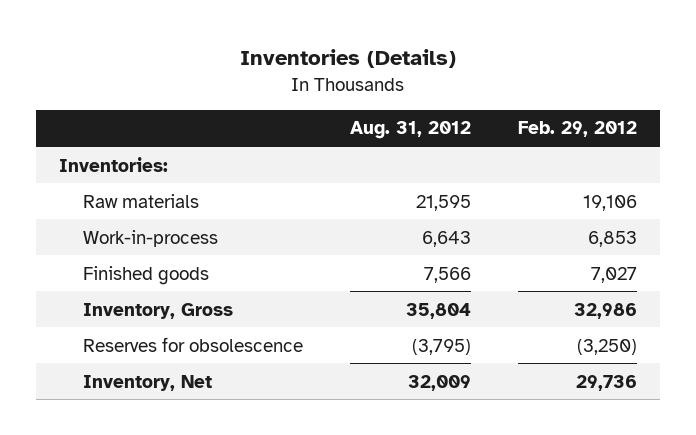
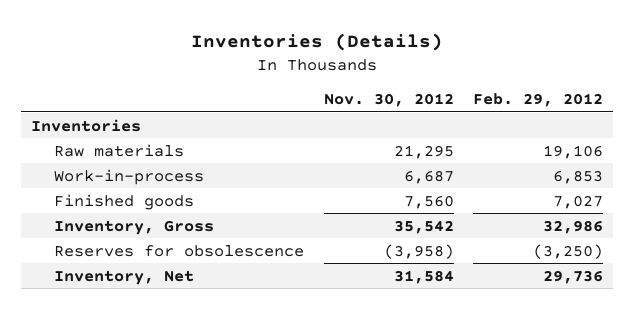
- | Aug. 31, 2012 | Feb. 29, 2012
+ | Nov. 30, 2012 | Feb. 29, 2012
- Inventories:
+ Inventories

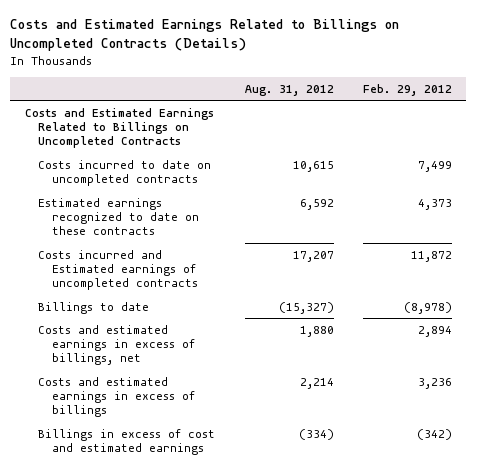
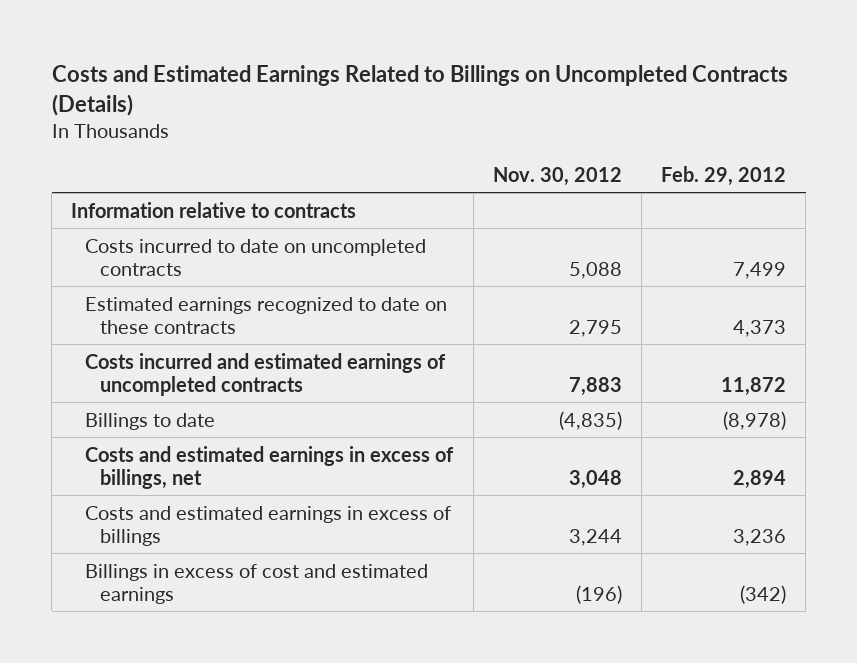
- | Aug. 31, 2012 | Feb. 29, 2012
+ | Nov. 30, 2012 | Feb. 29, 2012
- Costs and Estimated Earnings Related to Billings on Uncompleted Contracts
+ Information relative to contracts
- Costs incurred and Estimated earnings of uncompleted contracts | 17,207 | 11,872
+ Costs incurred and estimated earnings of uncompleted contracts | 7,883 | 11,872

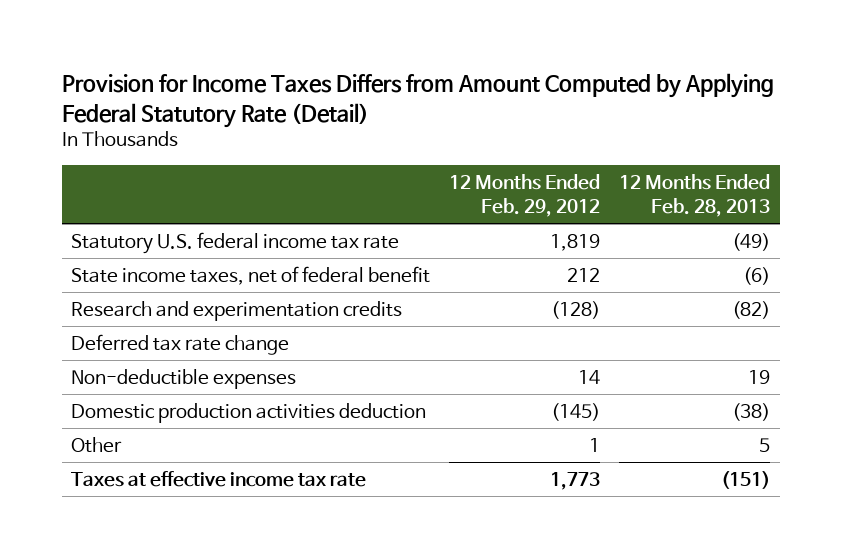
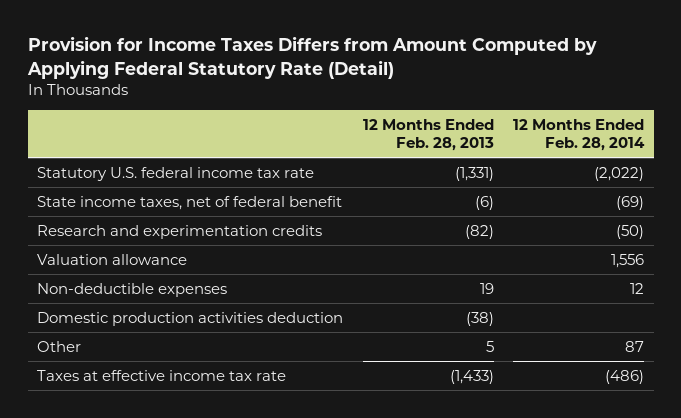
- | 12 Months Ended Feb. 29, 2012 | 12 Months Ended Feb. 28, 2013
+ | 12 Months Ended Feb. 28, 2013 | 12 Months Ended Feb. 28, 2014
- Statutory U.S. federal income tax rate | 1,819 | (49)
+ Statutory U.S. federal income tax rate | (1,331) | (2,022)
- Deferred tax rate change
+ Valuation allowance | | 1,556
- Taxes at effective income tax rate | 1,773 | (151)
+ Taxes at effective income tax rate | (1,433) | (486)

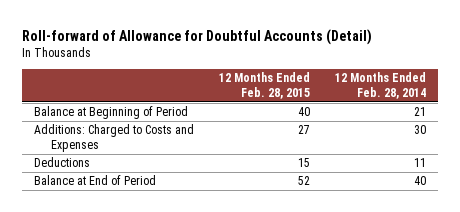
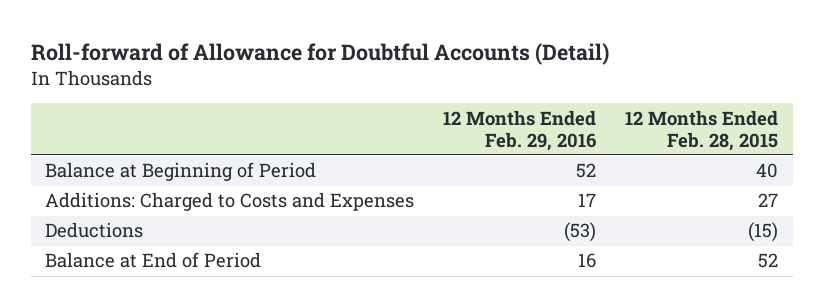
- | 12 Months Ended Feb. 28, 2015 | 12 Months Ended Feb. 28, 2014
+ | 12 Months Ended Feb. 29, 2016 | 12 Months Ended Feb. 28, 2015
- Deductions | 15 | 11
+ Deductions | (53) | (15)

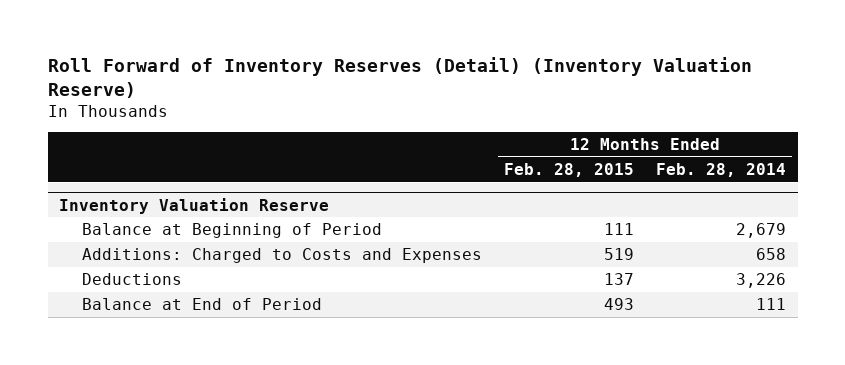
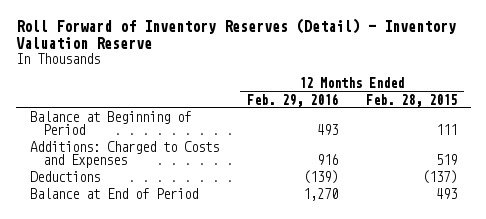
- Roll Forward of Inventory Reserves (Detail) (Inventory Valuation Reserve)
+ Roll Forward of Inventory Reserves (Detail) - Inventory Valuation Reserve
- | 12 Months Ended Feb. 28, 2015 | 12 Months Ended Feb. 28, 2014
+ | 12 Months Ended Feb. 29, 2016 | 12 Months Ended Feb. 28, 2015
- Inventory Valuation Reserve
- Deductions | 137 | 3,226
+ Deductions | (139) | (137)

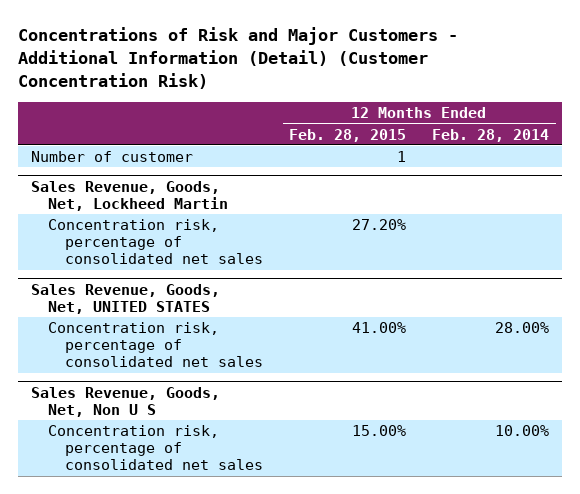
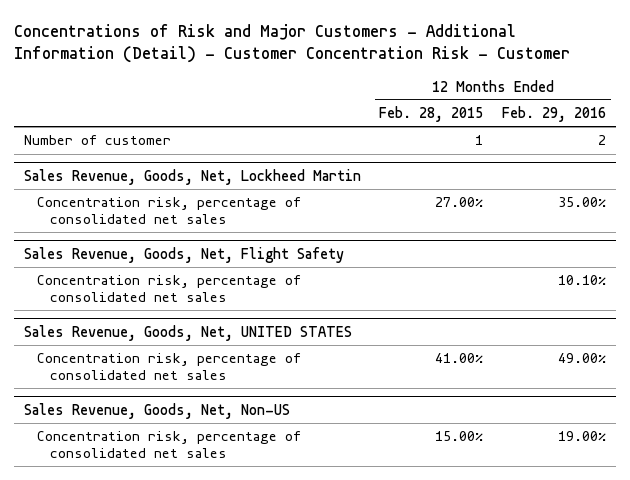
- Concentrations of Risk and Major Customers - Additional Information (Detail) (Customer Concentration Risk)
+ Concentrations of Risk and Major Customers - Additional Information (Detail) - Customer Concentration Risk - Customer
- | 12 Months Ended Feb. 28, 2015 | 12 Months Ended Feb. 28, 2014
+ | 12 Months Ended Feb. 28, 2015 | 12 Months Ended Feb. 29, 2016
@ Sales Revenue, Goods, Net, Lockheed Martin
- Concentration risk, percentage of consolidated net sales | 27.20% |
+ Concentration risk, percentage of consolidated net sales | 27.00% | 35.00%
+ Sales Revenue, Goods, Net, Flight Safety
+ Concentration risk, percentage of consolidated net sales | | 10.10%
- Sales Revenue, Goods, Net, Non U S
+ Sales Revenue, Goods, Net, Non-US

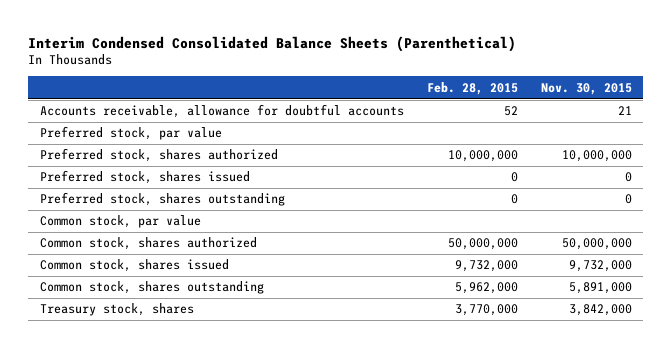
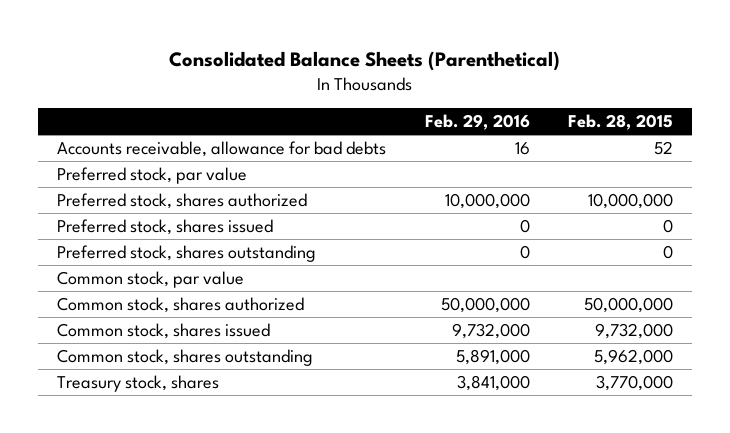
- Interim Condensed Consolidated Balance Sheets (Parenthetical)
+ Consolidated Balance Sheets (Parenthetical)
- | Feb. 28, 2015 | Nov. 30, 2015
+ | Feb. 29, 2016 | Feb. 28, 2015
- Accounts receivable, allowance for doubtful accounts | 52 | 21
+ Accounts receivable, allowance for bad debts | 16 | 52

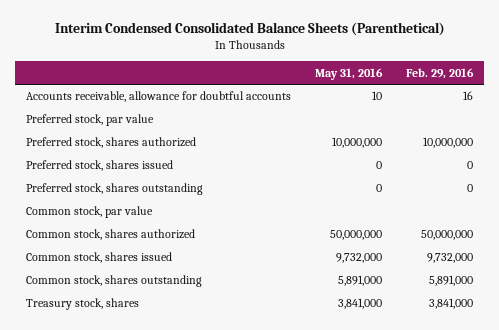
- Consolidated Balance Sheets (Parenthetical)
+ Interim Condensed Consolidated Balance Sheets (Parenthetical)
- | Feb. 29, 2016 | Feb. 28, 2015
+ | May 31, 2016 | Feb. 29, 2016
- Accounts receivable, allowance for bad debts | 16 | 52
+ Accounts receivable, allowance for doubtful accounts | 10 | 16

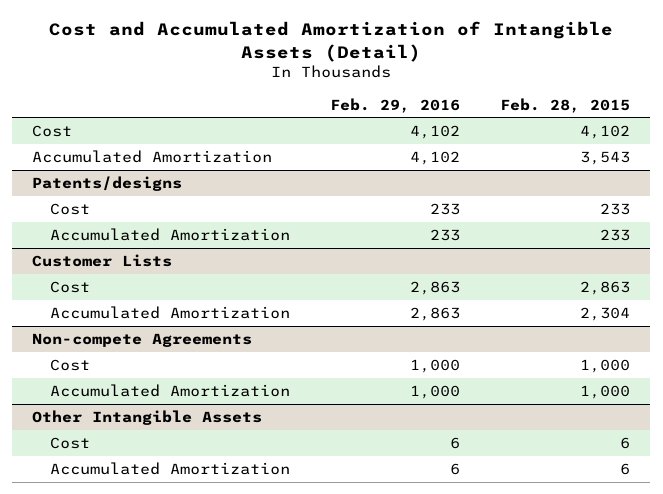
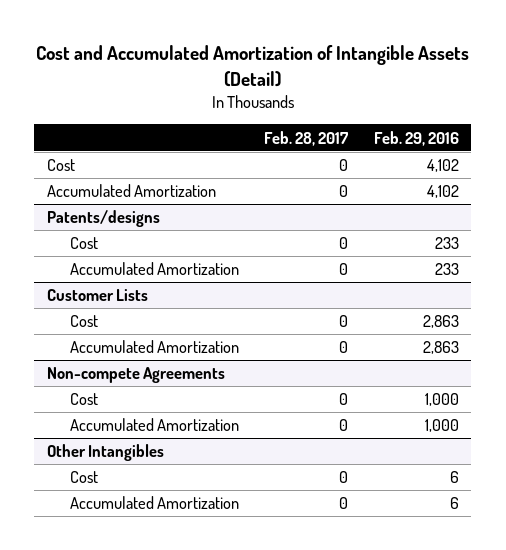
- | Feb. 29, 2016 | Feb. 28, 2015
+ | Feb. 28, 2017 | Feb. 29, 2016
- Other Intangible Assets
+ Other Intangibles

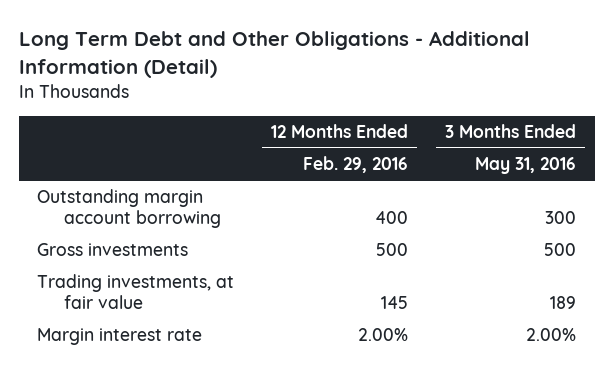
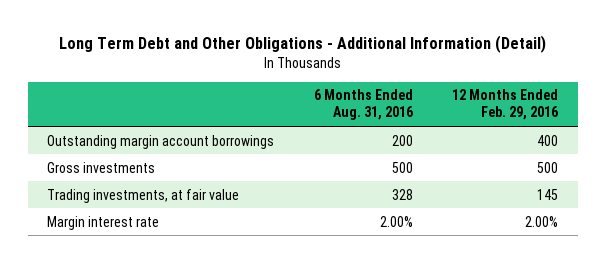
- | 12 Months Ended Feb. 29, 2016 | 3 Months Ended May 31, 2016
+ | 6 Months Ended Aug. 31, 2016 | 12 Months Ended Feb. 29, 2016
- Outstanding margin account borrowing | 400 | 300
+ Outstanding margin account borrowings | 200 | 400

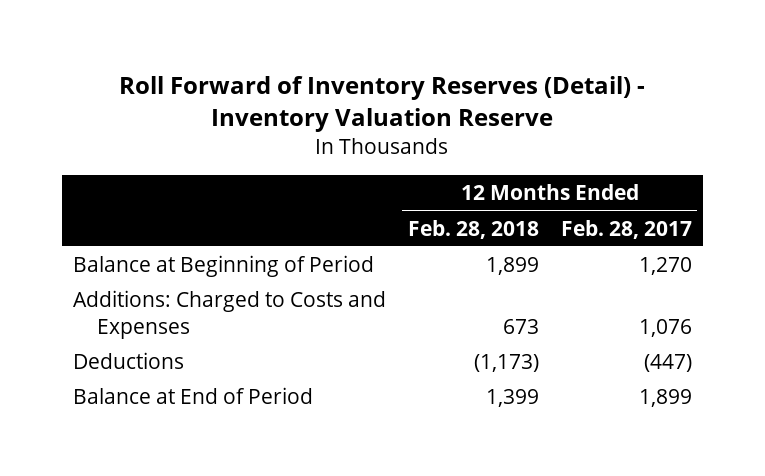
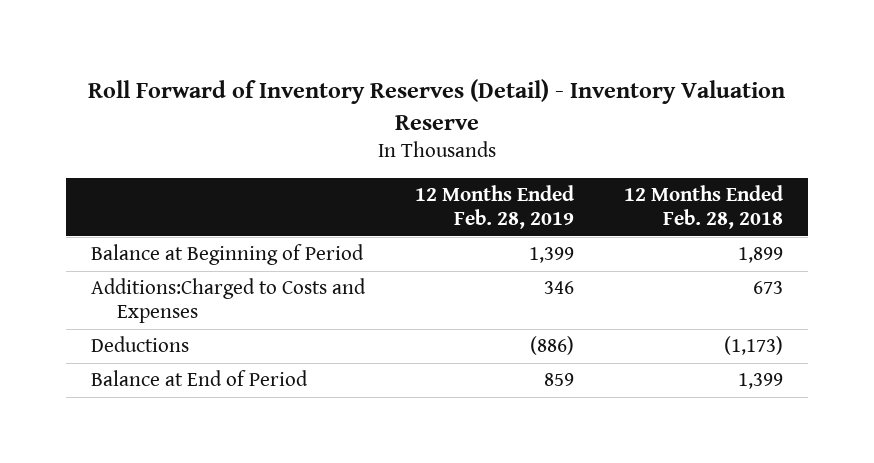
- | 12 Months Ended Feb. 28, 2018 | 12 Months Ended Feb. 28, 2017
+ | 12 Months Ended Feb. 28, 2019 | 12 Months Ended Feb. 28, 2018
- Additions: Charged to Costs and Expenses | 673 | 1,076
+ Additions:Charged to Costs and Expenses | 346 | 673

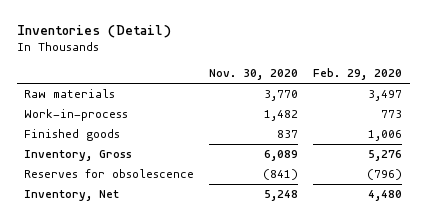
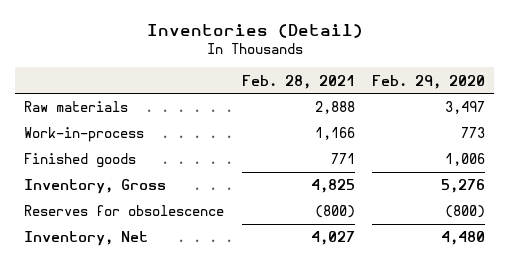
- | Nov. 30, 2020 | Feb. 29, 2020
+ | Feb. 28, 2021 | Feb. 29, 2020
- Reserves for obsolescence | (841) | (796)
+ Reserves for obsolescence | (800) | (800)

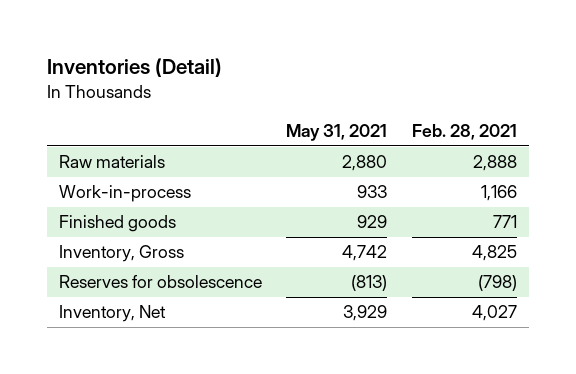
- | Feb. 28, 2021 | Feb. 29, 2020
+ | May 31, 2021 | Feb. 28, 2021
- Reserves for obsolescence | (800) | (800)
+ Reserves for obsolescence | (813) | (798)

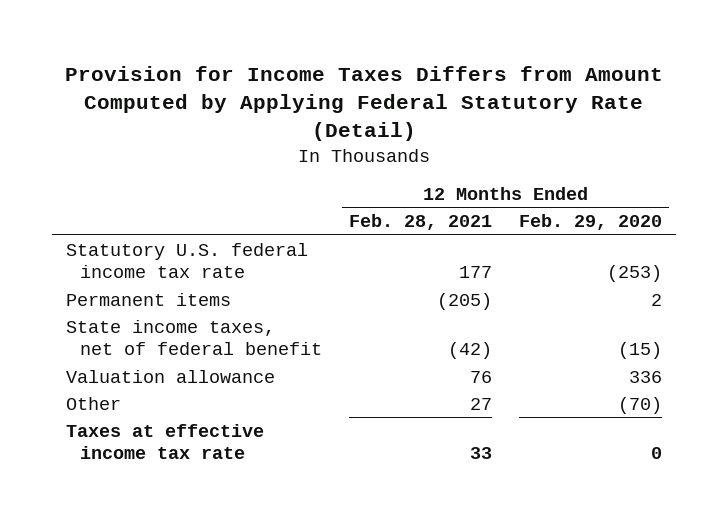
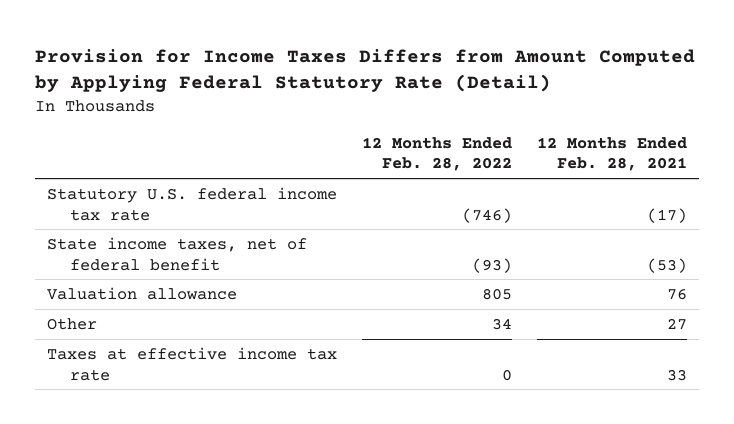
- | 12 Months Ended Feb. 28, 2021 | 12 Months Ended Feb. 29, 2020
+ | 12 Months Ended Feb. 28, 2022 | 12 Months Ended Feb. 28, 2021
- Statutory U.S. federal income tax rate | 177 | (253)
- Permanent items | (205) | 2
- State income taxes, net of federal benefit | (42) | (15)
+ Statutory U.S. federal income tax rate | (746) | (17)
+ State income taxes, net of federal benefit | (93) | (53)

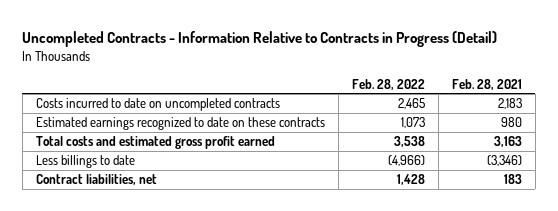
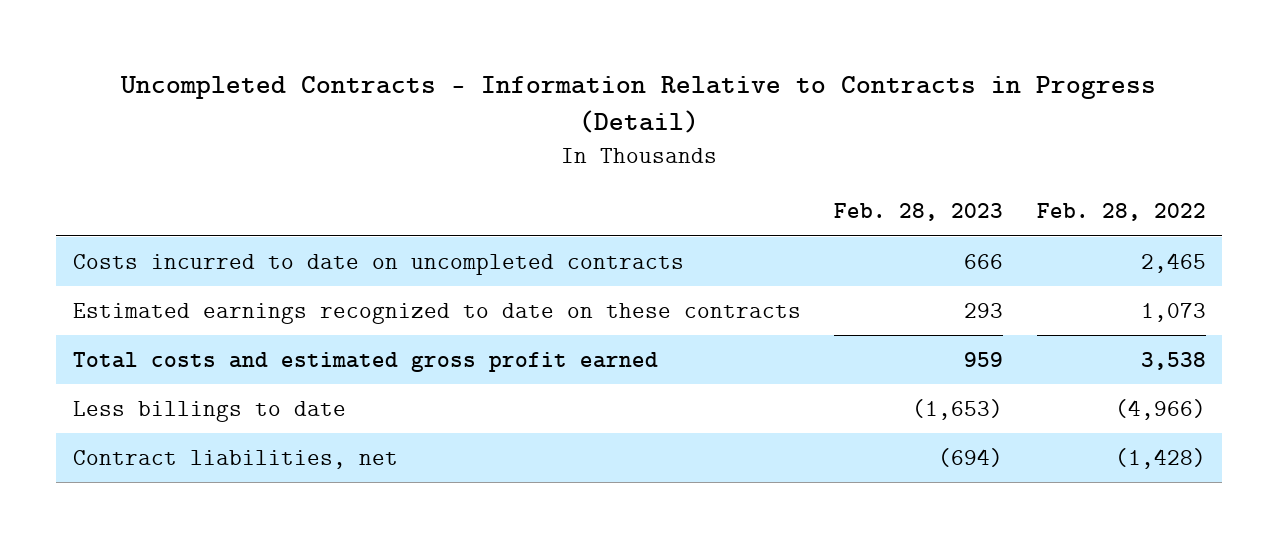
- | Feb. 28, 2022 | Feb. 28, 2021
+ | Feb. 28, 2023 | Feb. 28, 2022
- Contract liabilities, net | 1,428 | 183
+ Contract liabilities, net | (694) | (1,428)

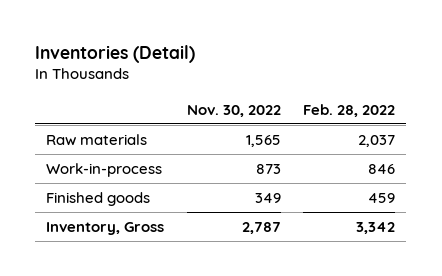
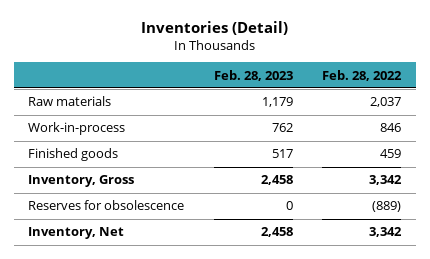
- | Nov. 30, 2022 | Feb. 28, 2022
+ | Feb. 28, 2023 | Feb. 28, 2022
+ Reserves for obsolescence | 0 | (889)
+ Inventory, Net | 2,458 | 3,342

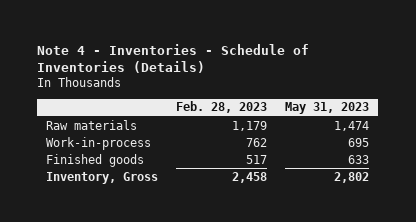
- Inventories (Detail)
+ Note 4 - Inventories - Schedule of Inventories (Details)
- | Feb. 28, 2023 | Feb. 28, 2022
+ | Feb. 28, 2023 | May 31, 2023
- Reserves for obsolescence | 0 | (889)
- Inventory, Net | 2,458 | 3,342

